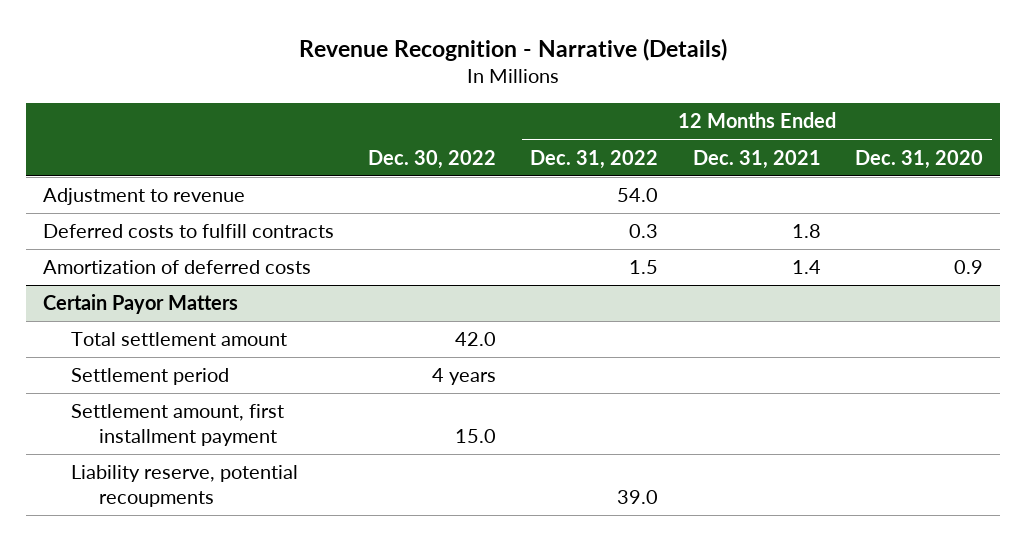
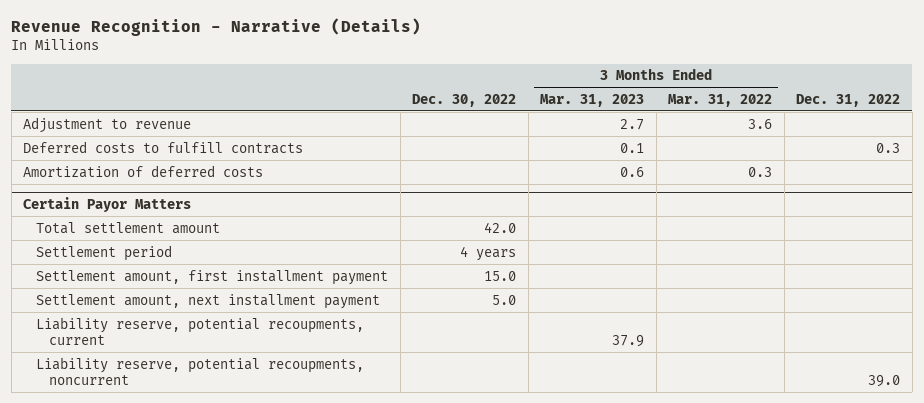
- | Dec. 30, 2022 | 12 Months Ended Dec. 31, 2022 | 12 Months Ended Dec. 31, 2021 | 12 Months Ended Dec. 31, 2020
+ | Dec. 30, 2022 | 3 Months Ended Mar. 31, 2023 | 3 Months Ended Mar. 31, 2022 | Dec. 31, 2022
@ Certain Payor Matters
- Liability reserve, potential recoupments | | 39.0 | |
+ Settlement amount, next installment payment | 5.0 | | |
+ Liability reserve, potential recoupments, current | | 37.9 | |
+ Liability reserve, potential recoupments, noncurrent | | | | 39.0

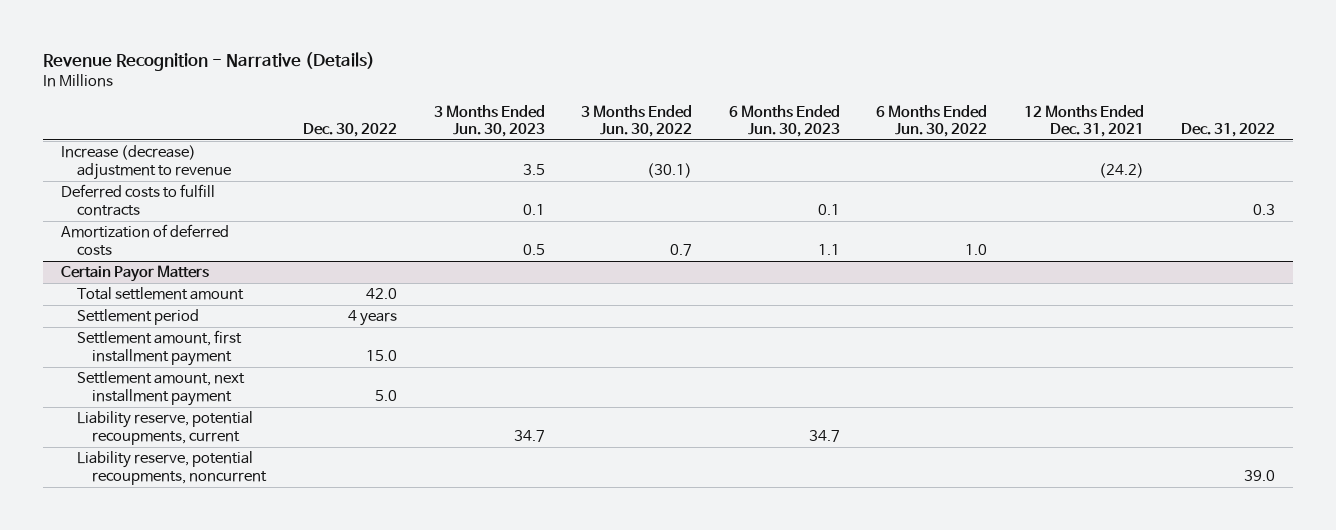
- | Dec. 30, 2022 | 3 Months Ended Mar. 31, 2023 | 3 Months Ended Mar. 31, 2022 | Dec. 31, 2022
+ | Dec. 30, 2022 | 3 Months Ended Jun. 30, 2023 | 3 Months Ended Jun. 30, 2022 | 6 Months Ended Jun. 30, 2023 | 6 Months Ended Jun. 30, 2022 | 12 Months Ended Dec. 31, 2021 | Dec. 31, 2022
- Adjustment to revenue | | 2.7 | 3.6 |
+ Increase (decrease) adjustment to revenue | | 3.5 | (30.1) | | | (24.2) |

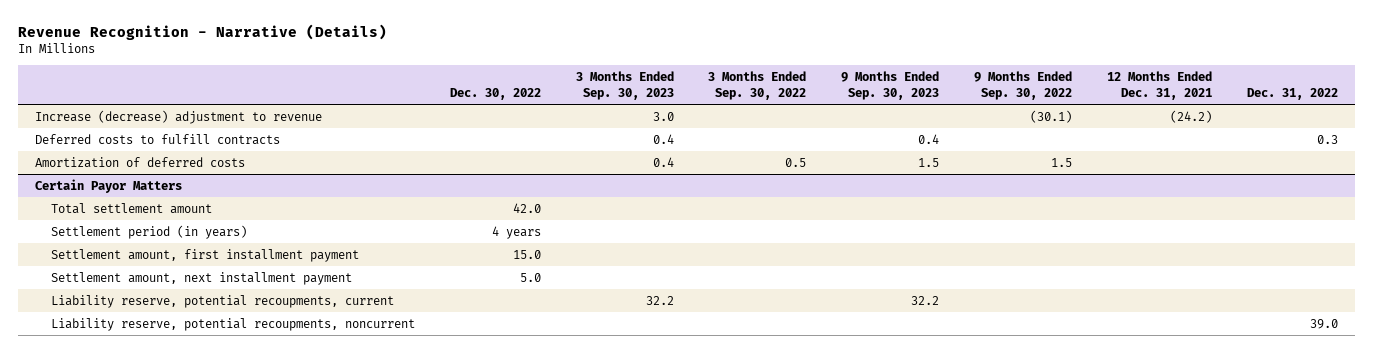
- | Dec. 30, 2022 | 3 Months Ended Jun. 30, 2023 | 3 Months Ended Jun. 30, 2022 | 6 Months Ended Jun. 30, 2023 | 6 Months Ended Jun. 30, 2022 | 12 Months Ended Dec. 31, 2021 | Dec. 31, 2022
+ | Dec. 30, 2022 | 3 Months Ended Sep. 30, 2023 | 3 Months Ended Sep. 30, 2022 | 9 Months Ended Sep. 30, 2023 | 9 Months Ended Sep. 30, 2022 | 12 Months Ended Dec. 31, 2021 | Dec. 31, 2022
@ Certain Payor Matters
- Settlement period | 4 years | | | | | |
+ Settlement period (in years) | 4 years | | | | | |

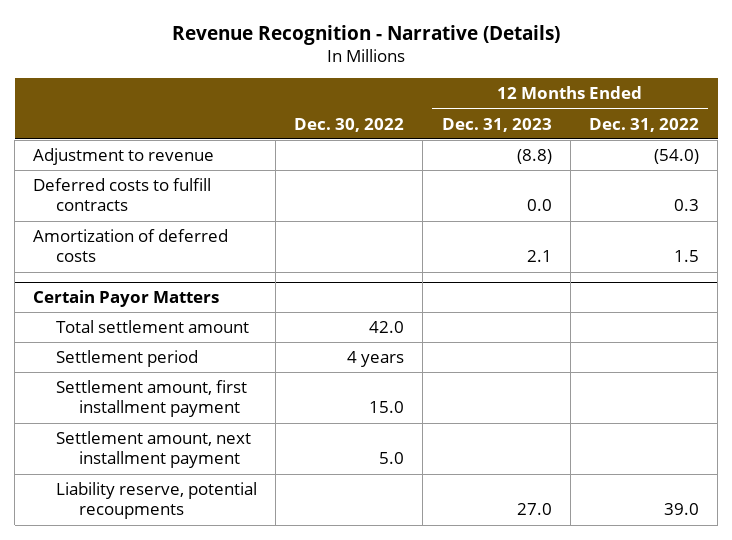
- | Dec. 30, 2022 | 3 Months Ended Sep. 30, 2023 | 3 Months Ended Sep. 30, 2022 | 9 Months Ended Sep. 30, 2023 | 9 Months Ended Sep. 30, 2022 | 12 Months Ended Dec. 31, 2021 | Dec. 31, 2022
+ | Dec. 30, 2022 | 12 Months Ended Dec. 31, 2023 | 12 Months Ended Dec. 31, 2022
- Increase (decrease) adjustment to revenue | | 3.0 | | | (30.1) | (24.2) |
+ Adjustment to revenue | | (8.8) | (54.0)
@ Certain Payor Matters
- Settlement period (in years) | 4 years | | | | | |
+ Settlement period | 4 years | |
- Liability reserve, potential recoupments, current | | 32.2 | | 32.2 | | |
- Liability reserve, potential recoupments, noncurrent | | | | | | | 39.0
+ Liability reserve, potential recoupments | | 27.0 | 39.0

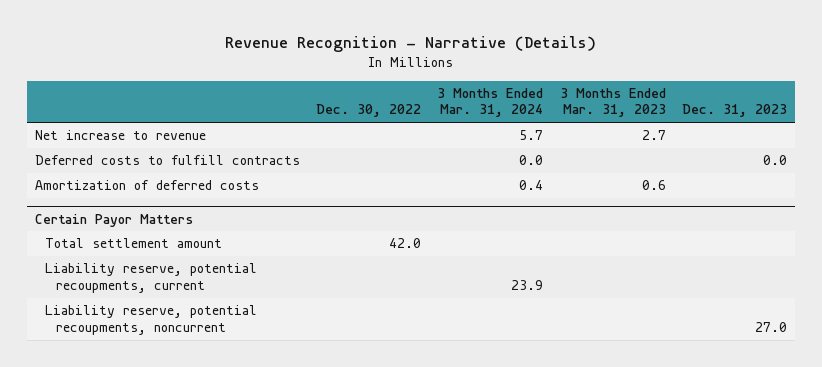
- | Dec. 30, 2022 | 12 Months Ended Dec. 31, 2023 | 12 Months Ended Dec. 31, 2022
+ | Dec. 30, 2022 | 3 Months Ended Mar. 31, 2024 | 3 Months Ended Mar. 31, 2023 | Dec. 31, 2023
- Adjustment to revenue | | (8.8) | (54.0)
+ Net increase to revenue | | 5.7 | 2.7 |
@ Certain Payor Matters
- Settlement period | 4 years | |
- Settlement amount, first installment payment | 15.0 | |
- Settlement amount, next installment payment | 5.0 | |
- Liability reserve, potential recoupments | | 27.0 | 39.0
+ Liability reserve, potential recoupments, current | | 23.9 | |
+ Liability reserve, potential recoupments, noncurrent | | | | 27.0

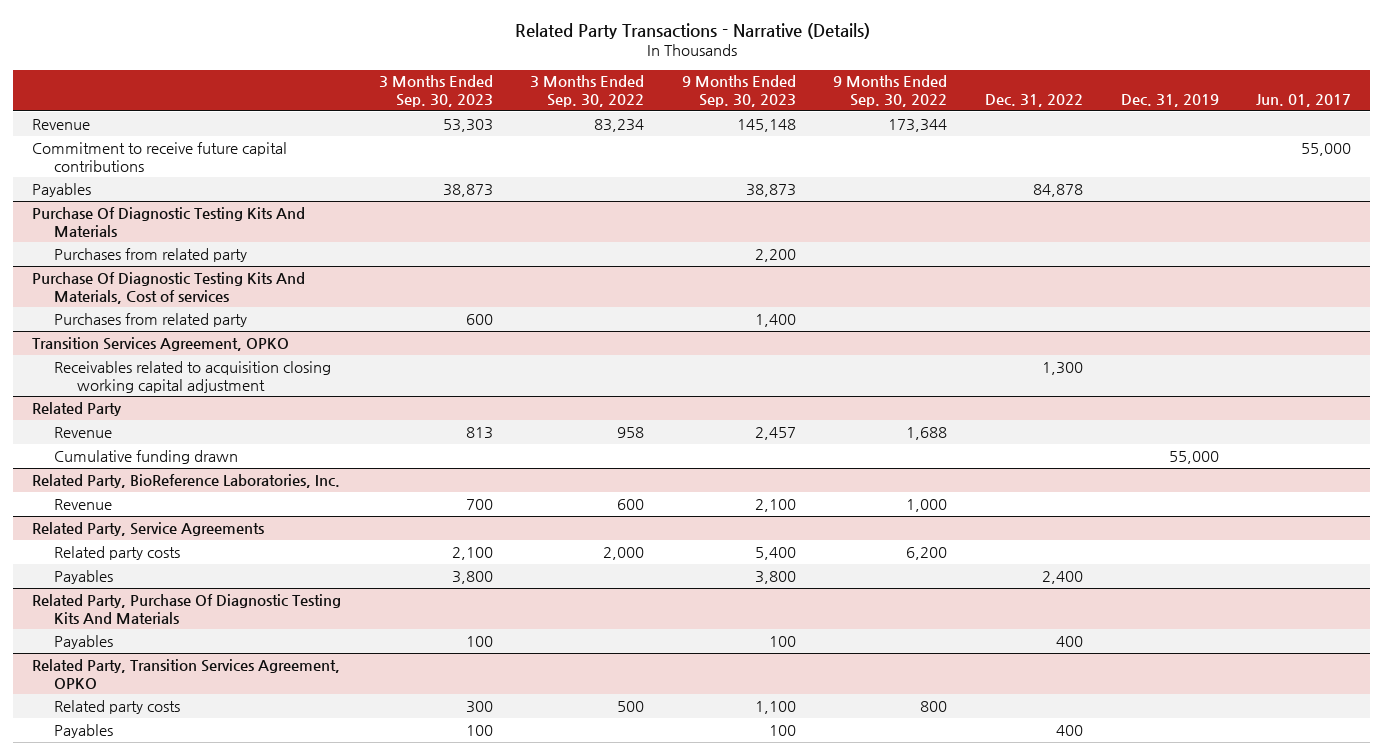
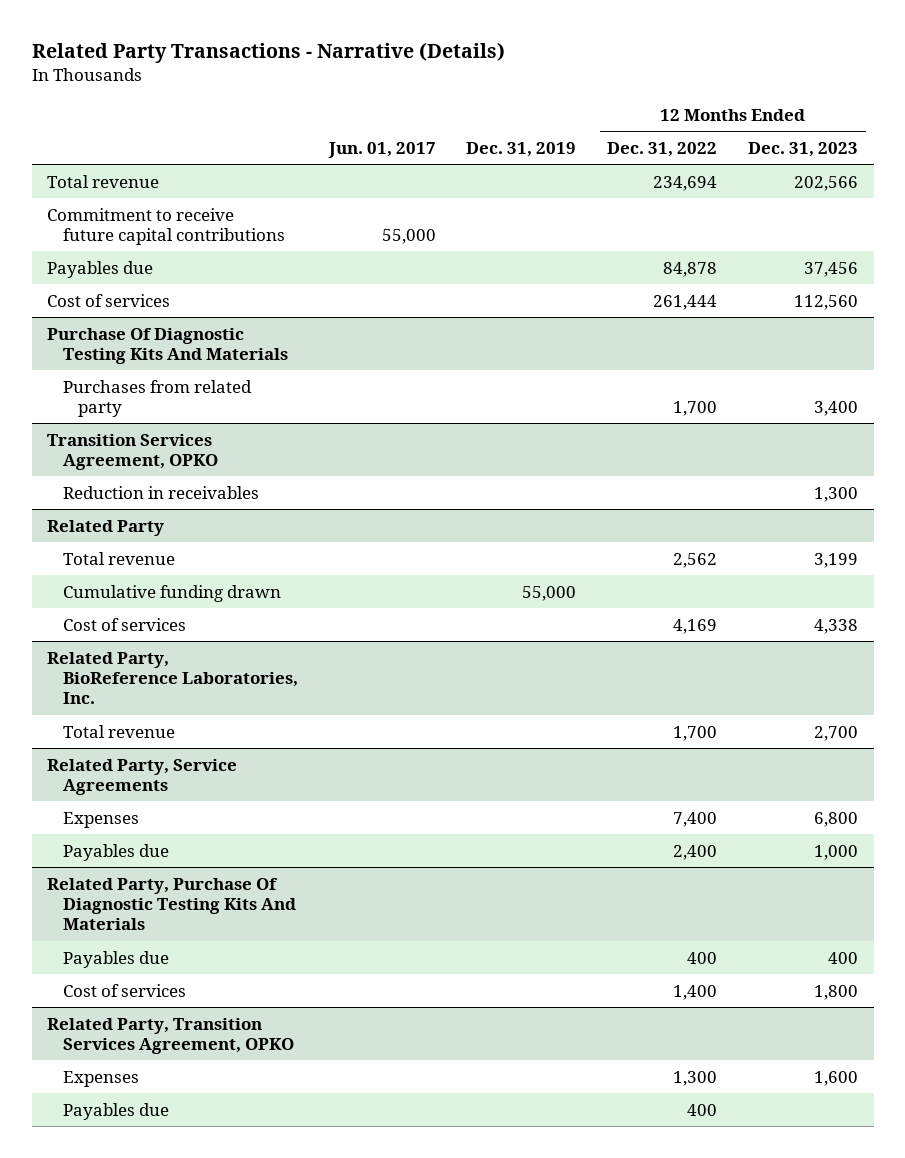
- | 3 Months Ended Sep. 30, 2023 | 3 Months Ended Sep. 30, 2022 | 9 Months Ended Sep. 30, 2023 | 9 Months Ended Sep. 30, 2022 | Dec. 31, 2022 | Dec. 31, 2019 | Jun. 01, 2017
+ | Jun. 01, 2017 | Dec. 31, 2019 | 12 Months Ended Dec. 31, 2022 | 12 Months Ended Dec. 31, 2023
- Revenue | 53,303 | 83,234 | 145,148 | 173,344 | | |
+ Total revenue | | | 234,694 | 202,566
- Payables | 38,873 | | 38,873 | | 84,878 | |
+ Payables due | | | 84,878 | 37,456
+ Cost of services | | | 261,444 | 112,560
- Purchase Of Diagnostic Testing Kits And Materials, Cost of services
- Purchases from related party | 600 | | 1,400 | | | |
@ Transition Services Agreement, OPKO
- Receivables related to acquisition closing working capital adjustment | | | | | 1,300 | |
+ Reduction in receivables | | | | 1,300
@ Related Party
- Revenue | 813 | 958 | 2,457 | 1,688 | | |
+ Total revenue | | | 2,562 | 3,199
+ Cost of services | | | 4,169 | 4,338
@ Related Party, BioReference Laboratories, Inc.
- Revenue | 700 | 600 | 2,100 | 1,000 | | |
+ Total revenue | | | 1,700 | 2,700
@ Related Party, Service Agreements
- Related party costs | 2,100 | 2,000 | 5,400 | 6,200 | | |
- Payables | 3,800 | | 3,800 | | 2,400 | |
+ Expenses | | | 7,400 | 6,800
+ Payables due | | | 2,400 | 1,000
@ Related Party, Purchase Of Diagnostic Testing Kits And Materials
- Payables | 100 | | 100 | | 400 | |
+ Payables due | | | 400 | 400
+ Cost of services | | | 1,400 | 1,800
@ Related Party, Transition Services Agreement, OPKO
- Related party costs | 300 | 500 | 1,100 | 800 | | |
- Payables | 100 | | 100 | | 400 | |
+ Expenses | | | 1,300 | 1,600
+ Payables due | | | 400 |

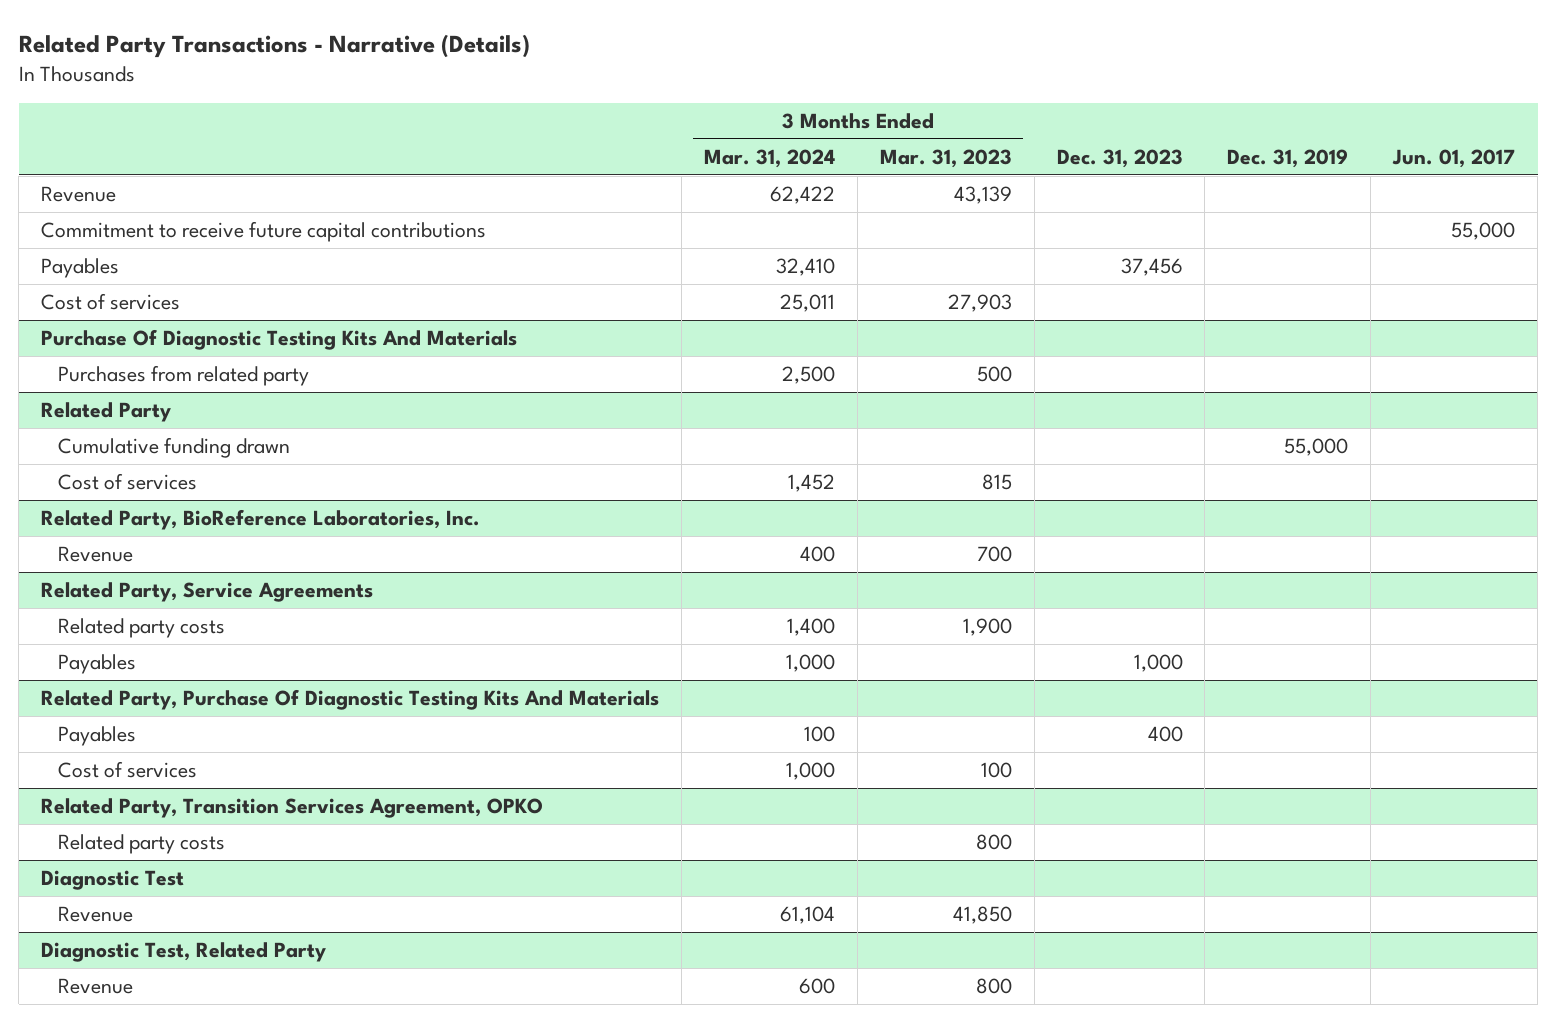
- | Jun. 01, 2017 | Dec. 31, 2019 | 12 Months Ended Dec. 31, 2022 | 12 Months Ended Dec. 31, 2023
+ | 3 Months Ended Mar. 31, 2024 | 3 Months Ended Mar. 31, 2023 | Dec. 31, 2023 | Dec. 31, 2019 | Jun. 01, 2017
- Total revenue | | | 234,694 | 202,566
+ Revenue | 62,422 | 43,139 | | |
- Payables due | | | 84,878 | 37,456
+ Payables | 32,410 | | 37,456 | |
- Transition Services Agreement, OPKO
- Reduction in receivables | | | | 1,300
@ Related Party
- Total revenue | | | 2,562 | 3,199
@ Related Party, BioReference Laboratories, Inc.
- Total revenue | | | 1,700 | 2,700
+ Revenue | 400 | 700 | | |
@ Related Party, Service Agreements
- Expenses | | | 7,400 | 6,800
- Payables due | | | 2,400 | 1,000
+ Related party costs | 1,400 | 1,900 | | |
+ Payables | 1,000 | | 1,000 | |
@ Related Party, Purchase Of Diagnostic Testing Kits And Materials
- Payables due | | | 400 | 400
+ Payables | 100 | | 400 | |
@ Related Party, Transition Services Agreement, OPKO
- Expenses | | | 1,300 | 1,600
- Payables due | | | 400 |
+ Related party costs | | 800 | | |
+ Diagnostic Test
+ Revenue | 61,104 | 41,850 | | |
+ Diagnostic Test, Related Party
+ Revenue | 600 | 800 | | |

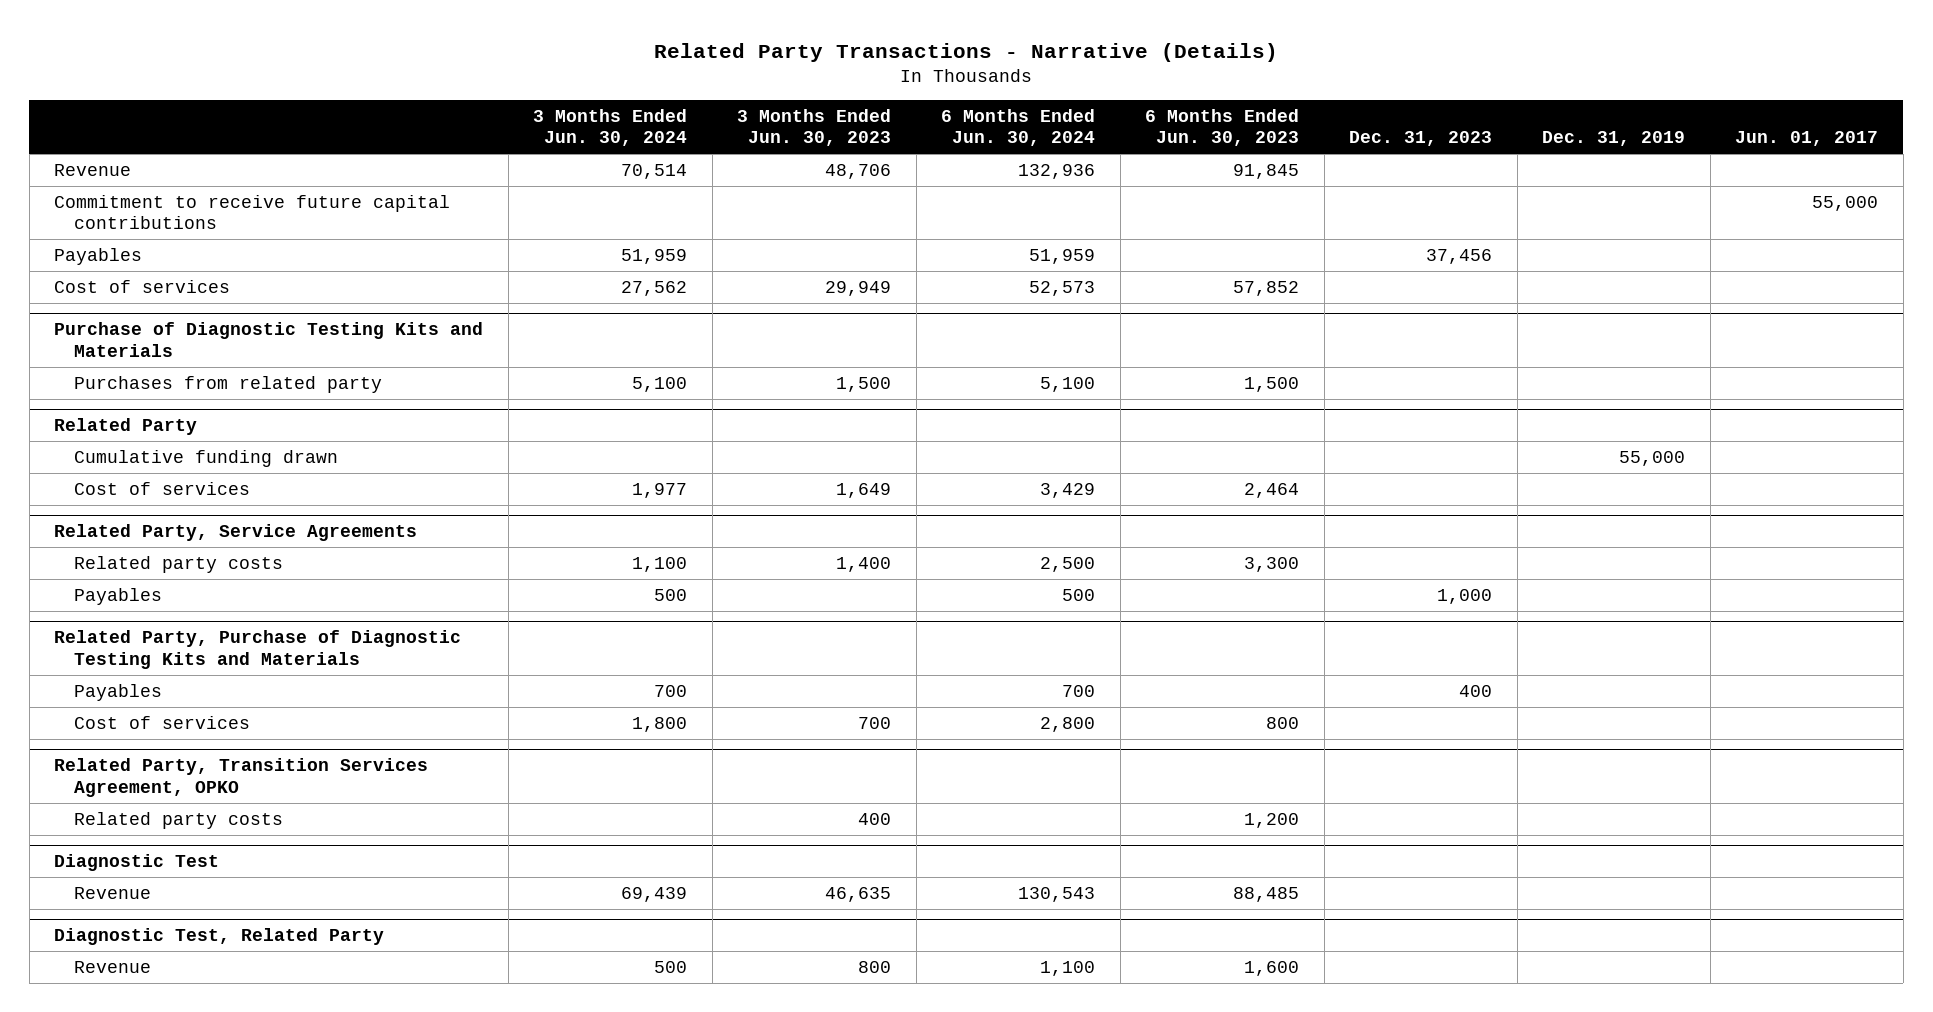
- | 3 Months Ended Mar. 31, 2024 | 3 Months Ended Mar. 31, 2023 | Dec. 31, 2023 | Dec. 31, 2019 | Jun. 01, 2017
+ | 3 Months Ended Jun. 30, 2024 | 3 Months Ended Jun. 30, 2023 | 6 Months Ended Jun. 30, 2024 | 6 Months Ended Jun. 30, 2023 | Dec. 31, 2023 | Dec. 31, 2019 | Jun. 01, 2017
- Purchase Of Diagnostic Testing Kits And Materials
+ Purchase of Diagnostic Testing Kits and Materials
- Related Party, BioReference Laboratories, Inc.
- Revenue | 400 | 700 | | |
- Related Party, Purchase Of Diagnostic Testing Kits And Materials
+ Related Party, Purchase of Diagnostic Testing Kits and Materials

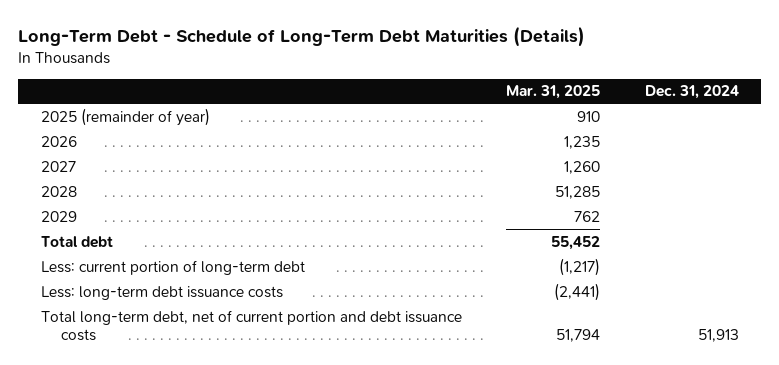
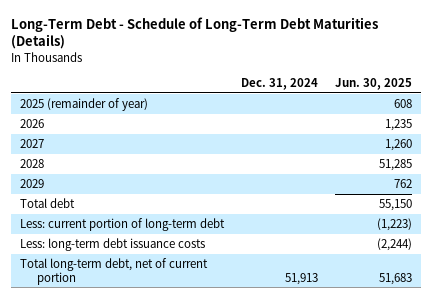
- | Mar. 31, 2025 | Dec. 31, 2024
+ | Dec. 31, 2024 | Jun. 30, 2025
- Total long-term debt, net of current portion and debt issuance costs | 51,794 | 51,913
+ Total long-term debt, net of current portion | 51,913 | 51,683

